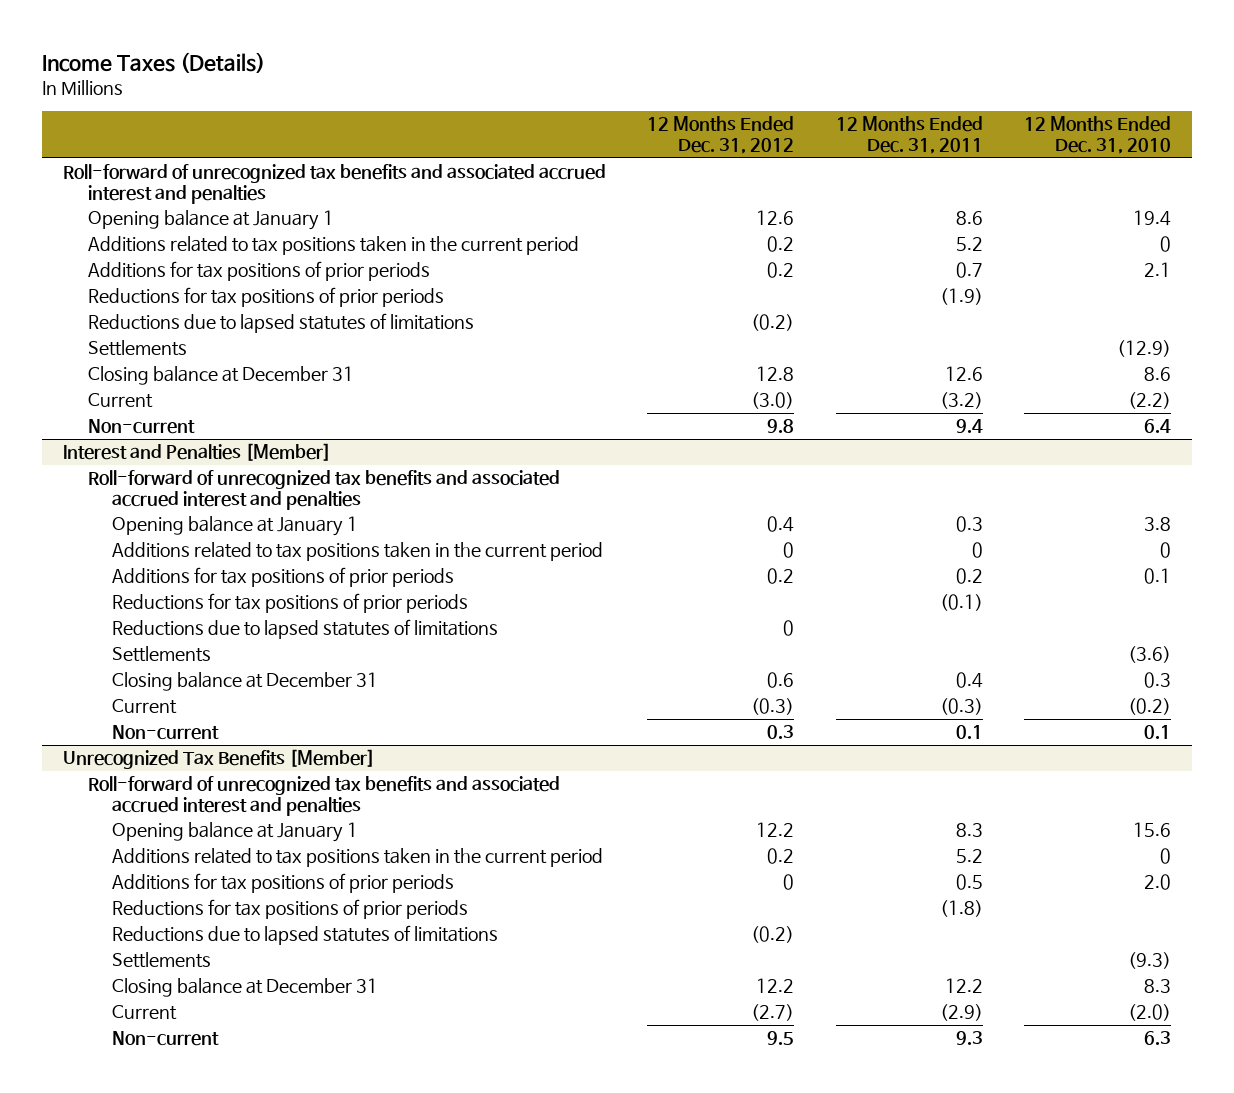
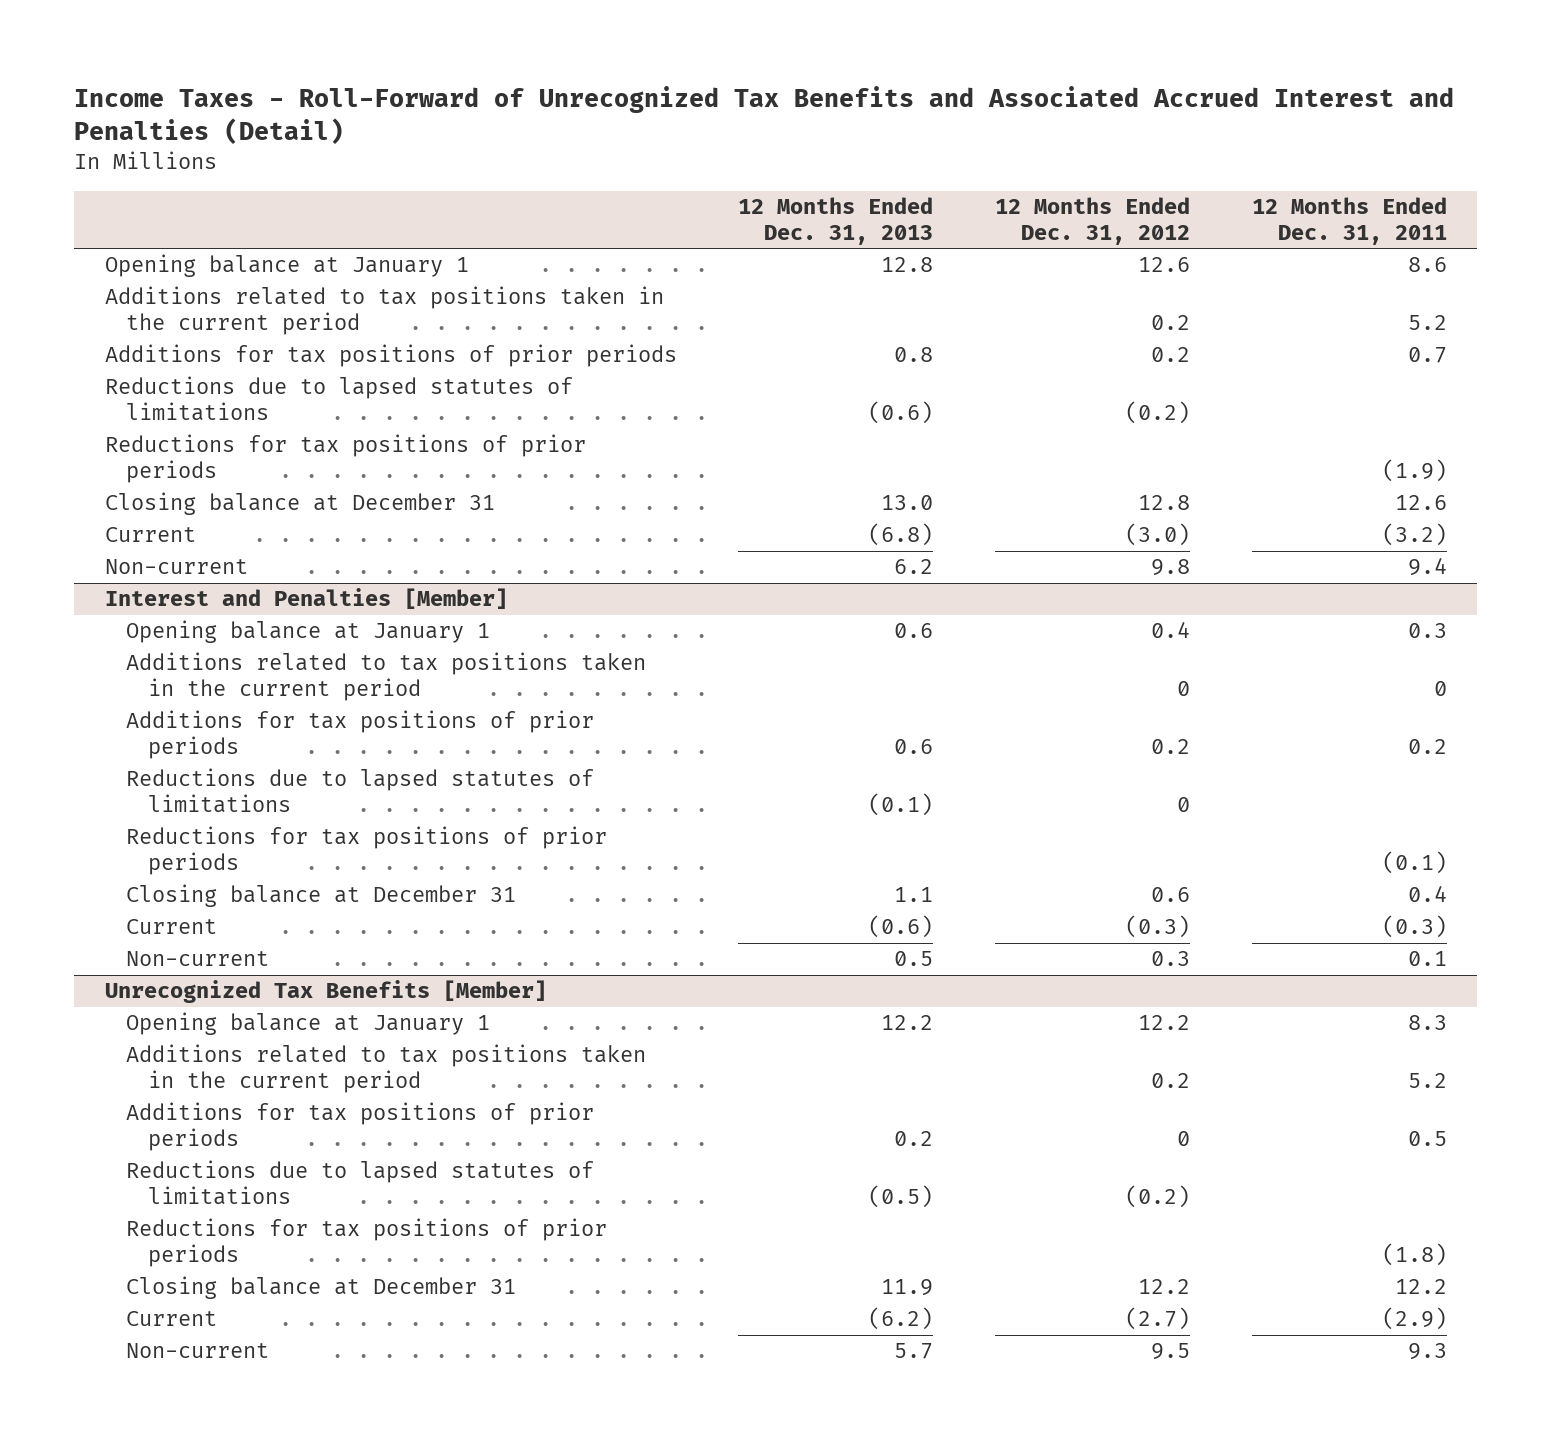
- Income Taxes (Details)
+ Income Taxes - Roll-Forward of Unrecognized Tax Benefits and Associated Accrued Interest and Penalties (Detail)
- | 12 Months Ended Dec. 31, 2012 | 12 Months Ended Dec. 31, 2011 | 12 Months Ended Dec. 31, 2010
+ | 12 Months Ended Dec. 31, 2013 | 12 Months Ended Dec. 31, 2012 | 12 Months Ended Dec. 31, 2011
- Roll-forward of unrecognized tax benefits and associated accrued interest and penalties
- Settlements | | | (12.9)
moved down: Reductions for tax positions of prior periods | | | (1.9)
@ Interest and Penalties [Member]
- Roll-forward of unrecognized tax benefits and associated accrued interest and penalties
- Settlements | | | (3.6)
moved down: Reductions for tax positions of prior periods | | | (0.1)
@ Unrecognized Tax Benefits [Member]
- Roll-forward of unrecognized tax benefits and associated accrued interest and penalties
- Settlements | | | (9.3)
moved down: Reductions for tax positions of prior periods | | | (1.8)

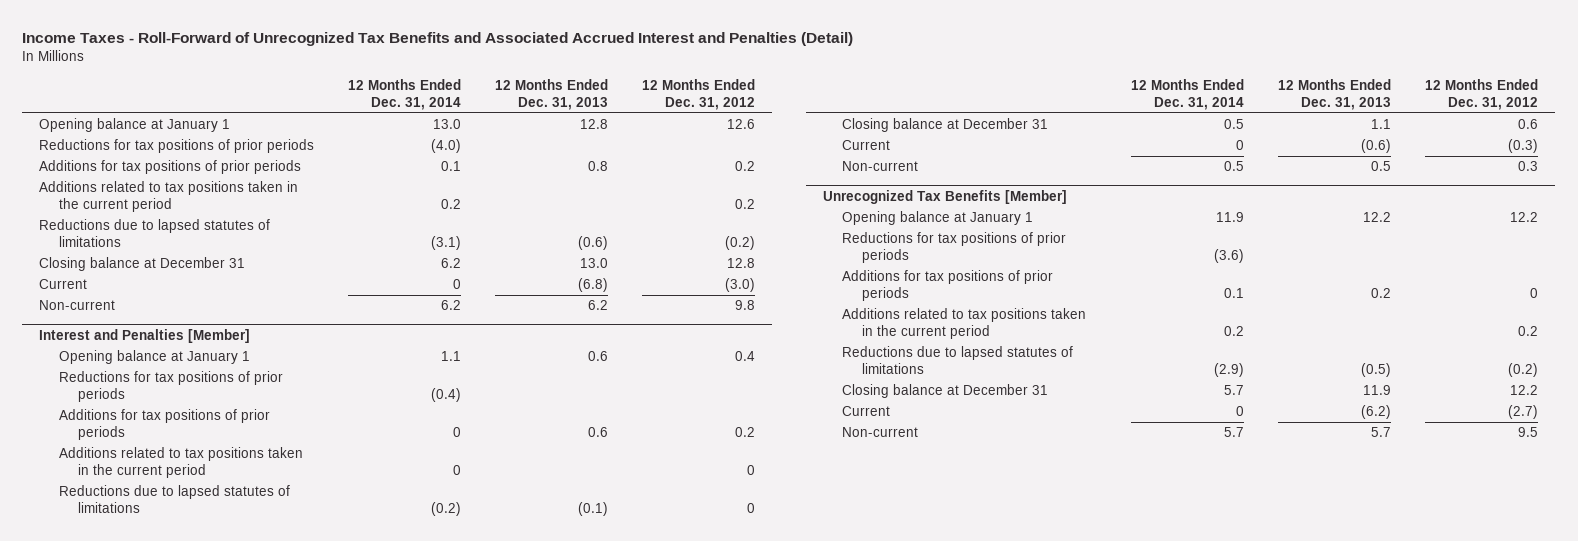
- | 12 Months Ended Dec. 31, 2013 | 12 Months Ended Dec. 31, 2012 | 12 Months Ended Dec. 31, 2011
+ | 12 Months Ended Dec. 31, 2014 | 12 Months Ended Dec. 31, 2013 | 12 Months Ended Dec. 31, 2012
moved up: Reductions for tax positions of prior periods | (4.0) | |
moved down: Additions related to tax positions taken in the current period | 0.2 | | 0.2
@ Interest and Penalties [Member]
moved up: Reductions for tax positions of prior periods | (0.4) | |
moved down: Additions related to tax positions taken in the current period | 0 | | 0
@ Unrecognized Tax Benefits [Member]
moved up: Reductions for tax positions of prior periods | (3.6) | |
moved down: Additions related to tax positions taken in the current period | 0.2 | | 0.2

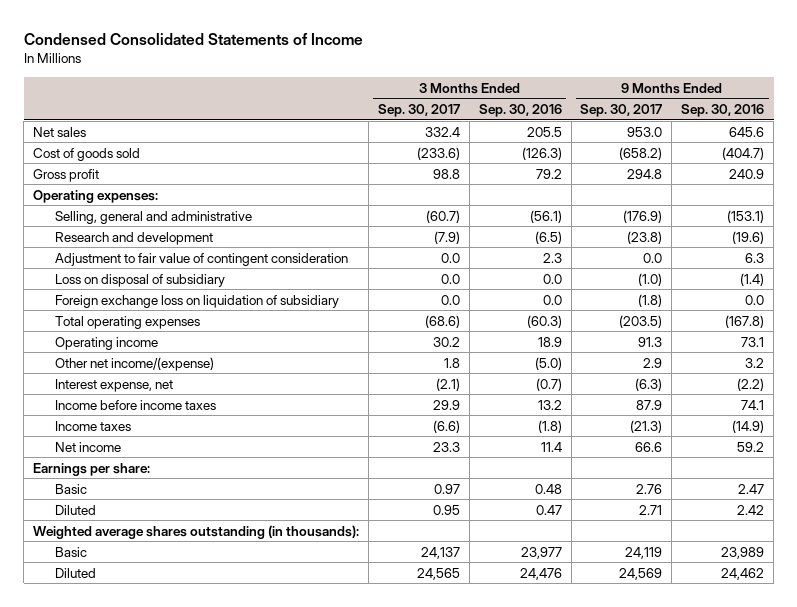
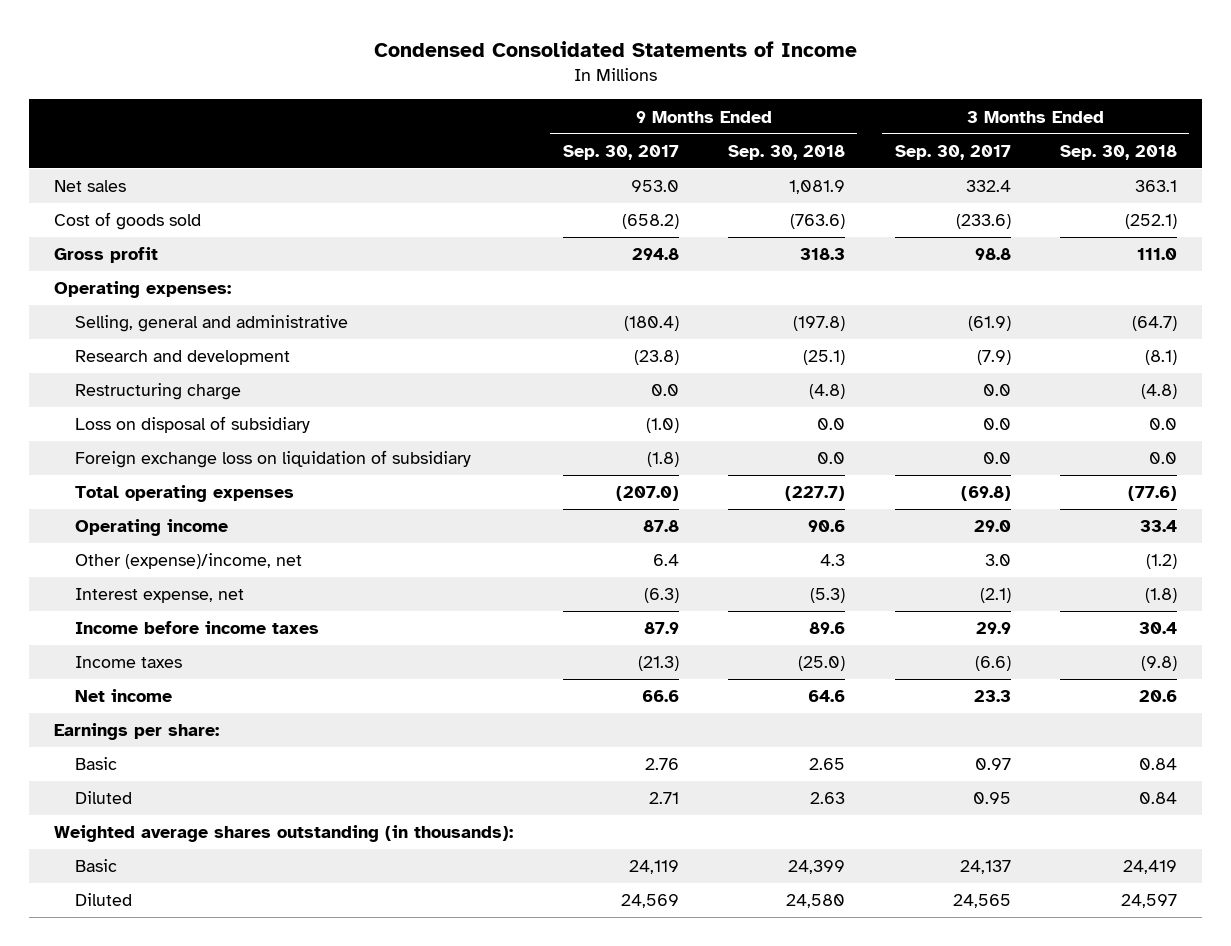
- | 3 Months Ended Sep. 30, 2017 | 3 Months Ended Sep. 30, 2016 | 9 Months Ended Sep. 30, 2017 | 9 Months Ended Sep. 30, 2016
+ | 9 Months Ended Sep. 30, 2017 | 9 Months Ended Sep. 30, 2018 | 3 Months Ended Sep. 30, 2017 | 3 Months Ended Sep. 30, 2018
- Selling, general and administrative | (60.7) | (56.1) | (176.9) | (153.1)
+ Selling, general and administrative | (180.4) | (197.8) | (61.9) | (64.7)
- Adjustment to fair value of contingent consideration | 0.0 | 2.3 | 0.0 | 6.3
+ Restructuring charge | 0.0 | (4.8) | 0.0 | (4.8)
- Total operating expenses | (68.6) | (60.3) | (203.5) | (167.8)
- Operating income | 30.2 | 18.9 | 91.3 | 73.1
- Other net income/(expense) | 1.8 | (5.0) | 2.9 | 3.2
+ Total operating expenses | (207.0) | (227.7) | (69.8) | (77.6)
+ Operating income | 87.8 | 90.6 | 29.0 | 33.4
+ Other (expense)/income, net | 6.4 | 4.3 | 3.0 | (1.2)

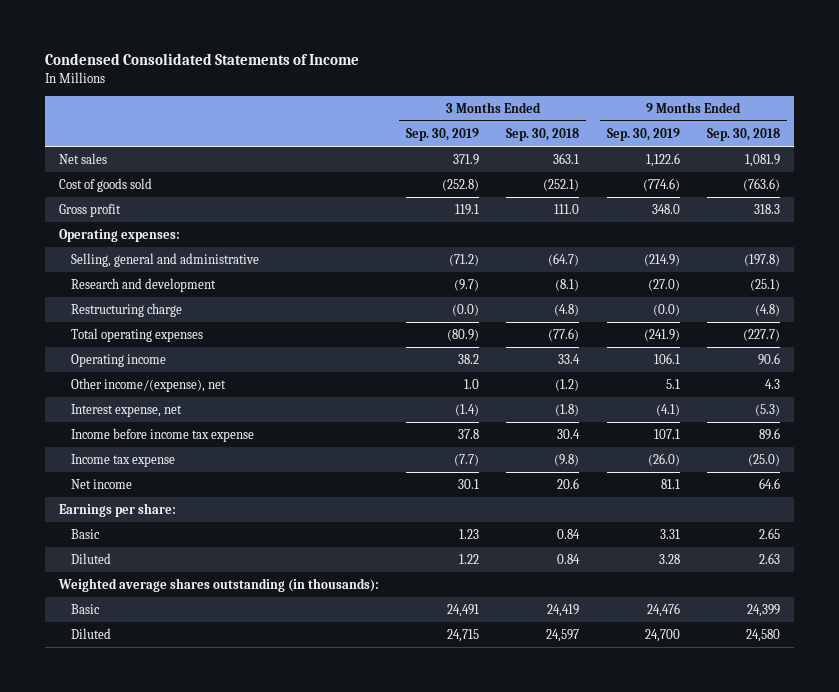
- | 9 Months Ended Sep. 30, 2017 | 9 Months Ended Sep. 30, 2018 | 3 Months Ended Sep. 30, 2017 | 3 Months Ended Sep. 30, 2018
+ | 3 Months Ended Sep. 30, 2019 | 3 Months Ended Sep. 30, 2018 | 9 Months Ended Sep. 30, 2019 | 9 Months Ended Sep. 30, 2018
- Loss on disposal of subsidiary | (1.0) | 0.0 | 0.0 | 0.0
- Foreign exchange loss on liquidation of subsidiary | (1.8) | 0.0 | 0.0 | 0.0
- Other (expense)/income, net | 6.4 | 4.3 | 3.0 | (1.2)
+ Other income/(expense), net | 1.0 | (1.2) | 5.1 | 4.3
- Income before income taxes | 87.9 | 89.6 | 29.9 | 30.4
- Income taxes | (21.3) | (25.0) | (6.6) | (9.8)
+ Income before income tax expense | 37.8 | 30.4 | 107.1 | 89.6
+ Income tax expense | (7.7) | (9.8) | (26.0) | (25.0)

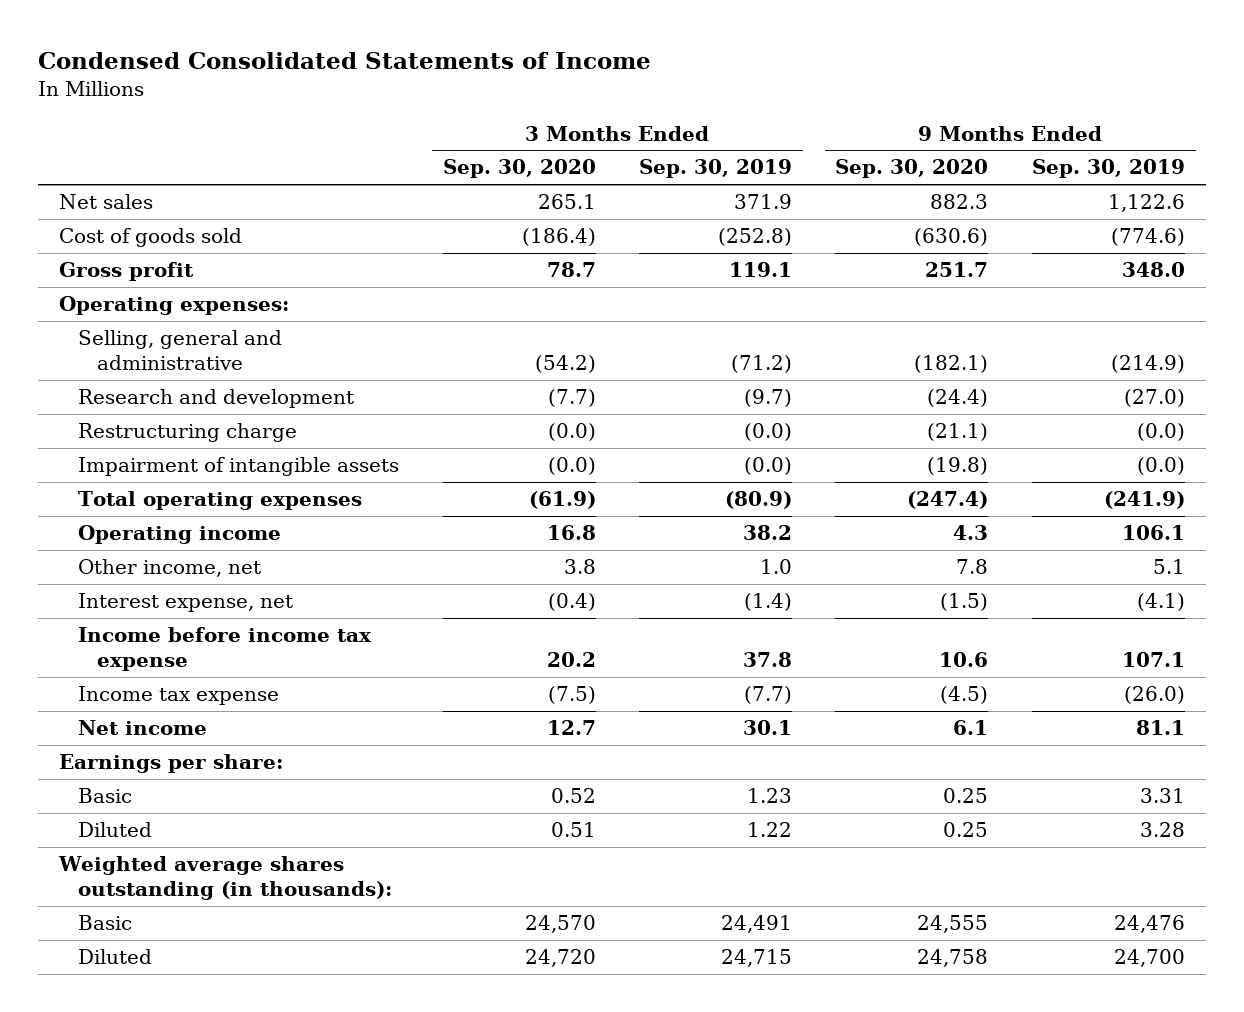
- | 3 Months Ended Sep. 30, 2019 | 3 Months Ended Sep. 30, 2018 | 9 Months Ended Sep. 30, 2019 | 9 Months Ended Sep. 30, 2018
+ | 3 Months Ended Sep. 30, 2020 | 3 Months Ended Sep. 30, 2019 | 9 Months Ended Sep. 30, 2020 | 9 Months Ended Sep. 30, 2019
+ Impairment of intangible assets | (0.0) | (0.0) | (19.8) | (0.0)
- Other income/(expense), net | 1.0 | (1.2) | 5.1 | 4.3
+ Other income, net | 3.8 | 1.0 | 7.8 | 5.1

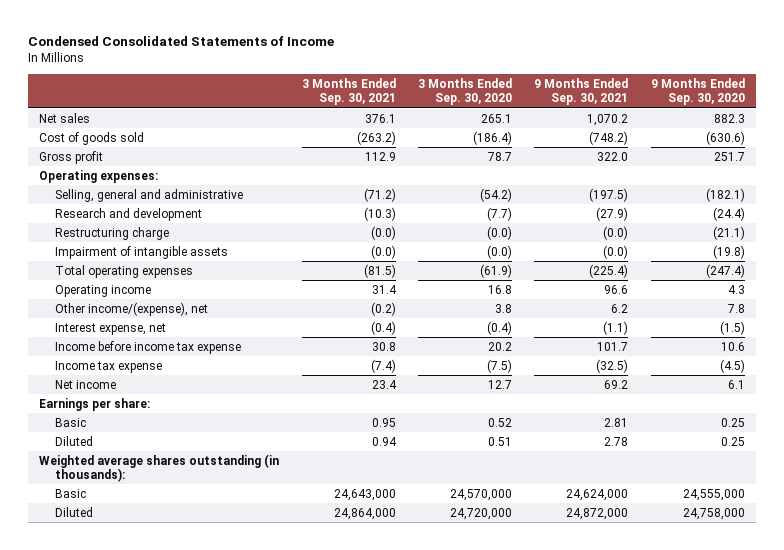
- | 3 Months Ended Sep. 30, 2020 | 3 Months Ended Sep. 30, 2019 | 9 Months Ended Sep. 30, 2020 | 9 Months Ended Sep. 30, 2019
+ | 3 Months Ended Sep. 30, 2021 | 3 Months Ended Sep. 30, 2020 | 9 Months Ended Sep. 30, 2021 | 9 Months Ended Sep. 30, 2020
- Other income, net | 3.8 | 1.0 | 7.8 | 5.1
+ Other income/(expense), net | (0.2) | 3.8 | 6.2 | 7.8
- Basic | 24,570 | 24,491 | 24,555 | 24,476
- Diluted | 24,720 | 24,715 | 24,758 | 24,700
+ Basic | 24,643,000 | 24,570,000 | 24,624,000 | 24,555,000
+ Diluted | 24,864,000 | 24,720,000 | 24,872,000 | 24,758,000

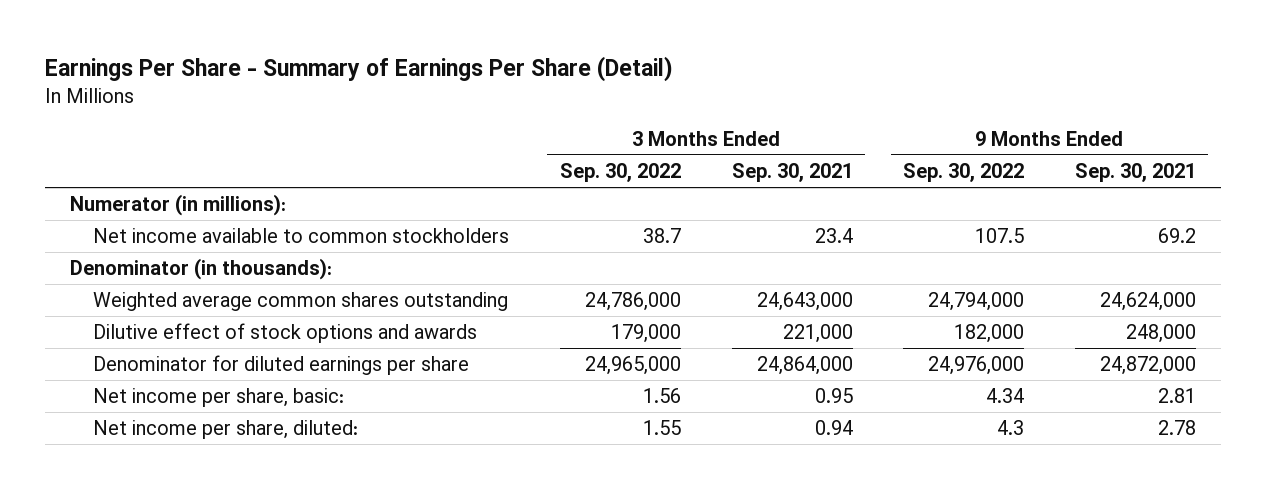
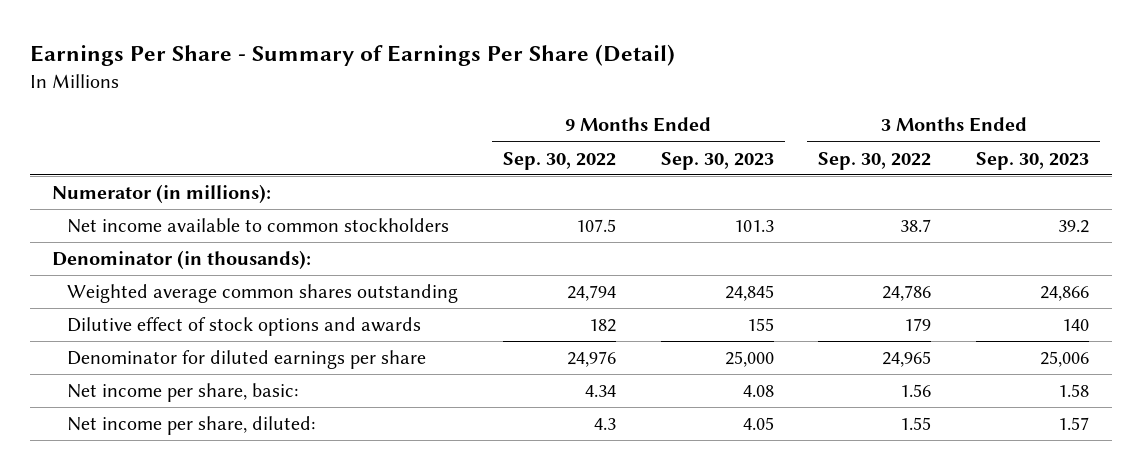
- | 3 Months Ended Sep. 30, 2022 | 3 Months Ended Sep. 30, 2021 | 9 Months Ended Sep. 30, 2022 | 9 Months Ended Sep. 30, 2021
+ | 9 Months Ended Sep. 30, 2022 | 9 Months Ended Sep. 30, 2023 | 3 Months Ended Sep. 30, 2022 | 3 Months Ended Sep. 30, 2023
- Weighted average common shares outstanding | 24,786,000 | 24,643,000 | 24,794,000 | 24,624,000
- Dilutive effect of stock options and awards | 179,000 | 221,000 | 182,000 | 248,000
- Denominator for diluted earnings per share | 24,965,000 | 24,864,000 | 24,976,000 | 24,872,000
+ Weighted average common shares outstanding | 24,794 | 24,845 | 24,786 | 24,866
+ Dilutive effect of stock options and awards | 182 | 155 | 179 | 140
+ Denominator for diluted earnings per share | 24,976 | 25,000 | 24,965 | 25,006

